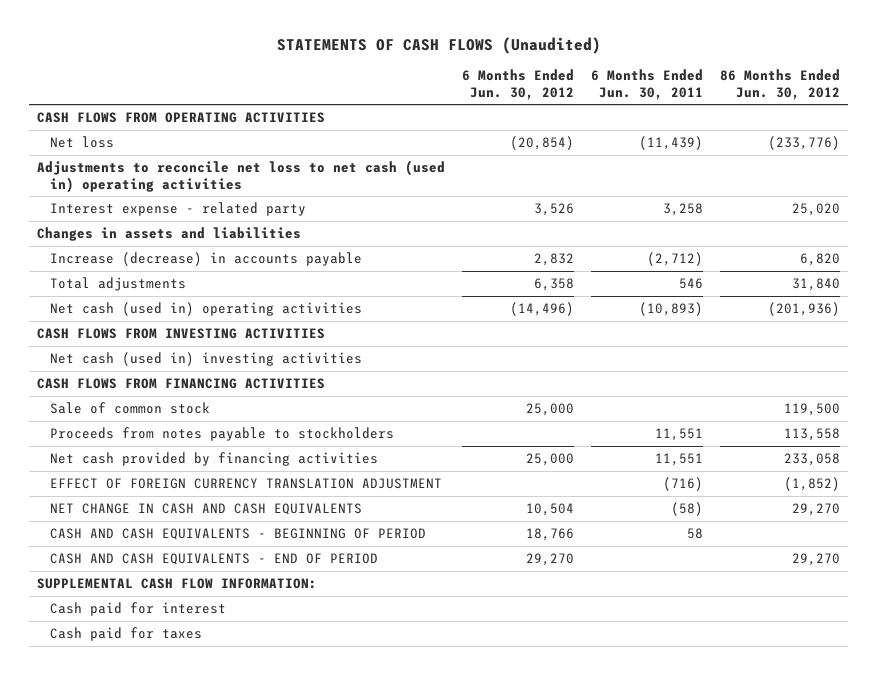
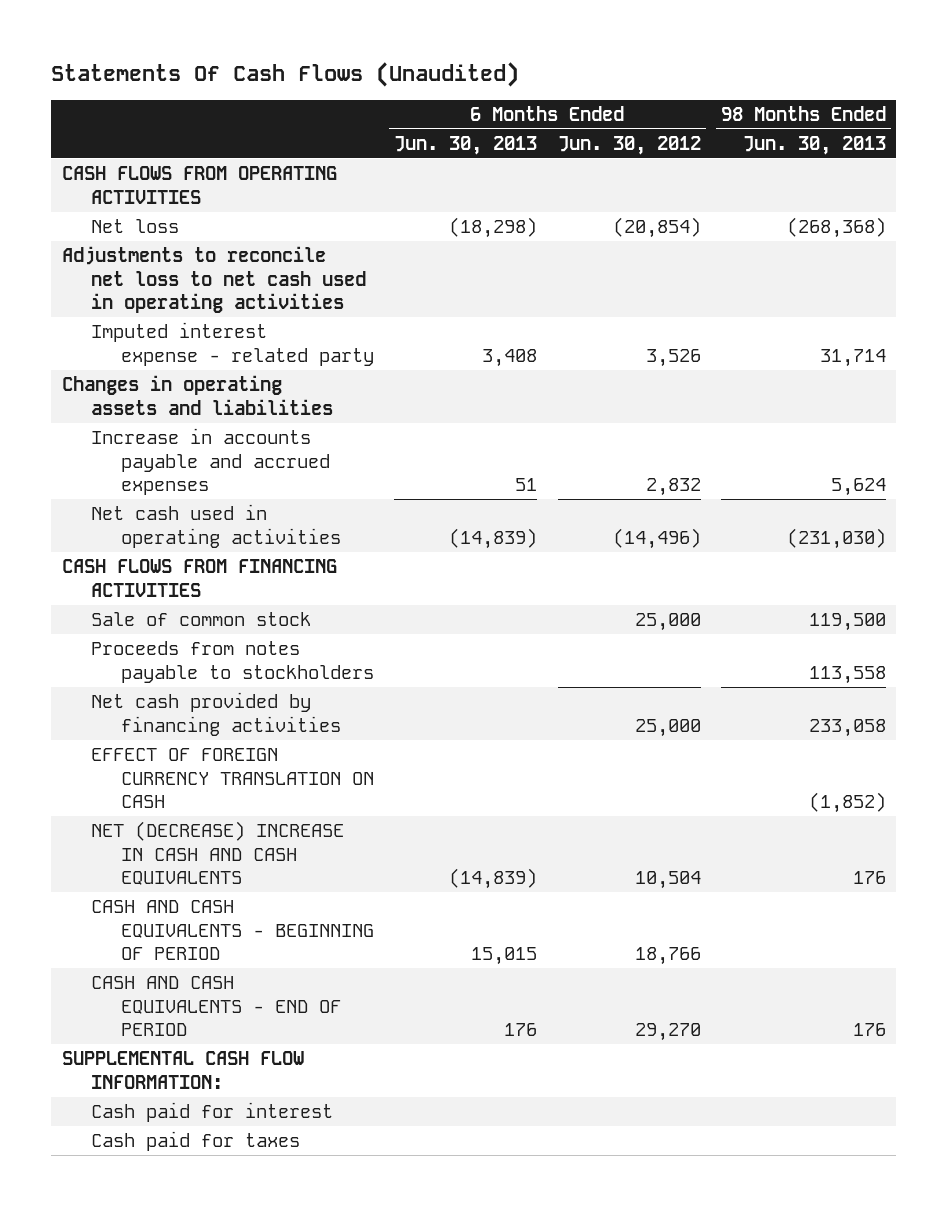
- STATEMENTS OF CASH FLOWS (Unaudited)
+ Statements Of Cash Flows (Unaudited)
- | 6 Months Ended Jun. 30, 2012 | 6 Months Ended Jun. 30, 2011 | 86 Months Ended Jun. 30, 2012
+ | 6 Months Ended Jun. 30, 2013 | 6 Months Ended Jun. 30, 2012 | 98 Months Ended Jun. 30, 2013
- Adjustments to reconcile net loss to net cash (used in) operating activities
- Interest expense - related party | 3,526 | 3,258 | 25,020
- Changes in assets and liabilities
- Increase (decrease) in accounts payable | 2,832 | (2,712) | 6,820
- Total adjustments | 6,358 | 546 | 31,840
- Net cash (used in) operating activities | (14,496) | (10,893) | (201,936)
- CASH FLOWS FROM INVESTING ACTIVITIES
- Net cash (used in) investing activities
+ Adjustments to reconcile net loss to net cash used in operating activities
+ Imputed interest expense - related party | 3,408 | 3,526 | 31,714
+ Changes in operating assets and liabilities
+ Increase in accounts payable and accrued expenses | 51 | 2,832 | 5,624
+ Net cash used in operating activities | (14,839) | (14,496) | (231,030)
- EFFECT OF FOREIGN CURRENCY TRANSLATION ADJUSTMENT | | (716) | (1,852)
- NET CHANGE IN CASH AND CASH EQUIVALENTS | 10,504 | (58) | 29,270
+ EFFECT OF FOREIGN CURRENCY TRANSLATION ON CASH | | | (1,852)
+ NET (DECREASE) INCREASE IN CASH AND CASH EQUIVALENTS | (14,839) | 10,504 | 176

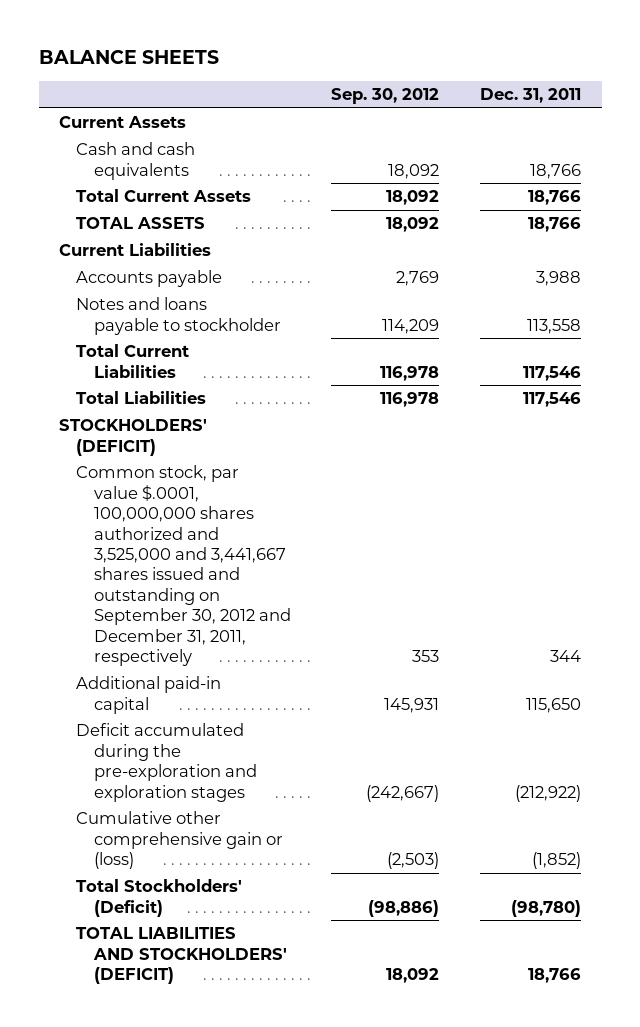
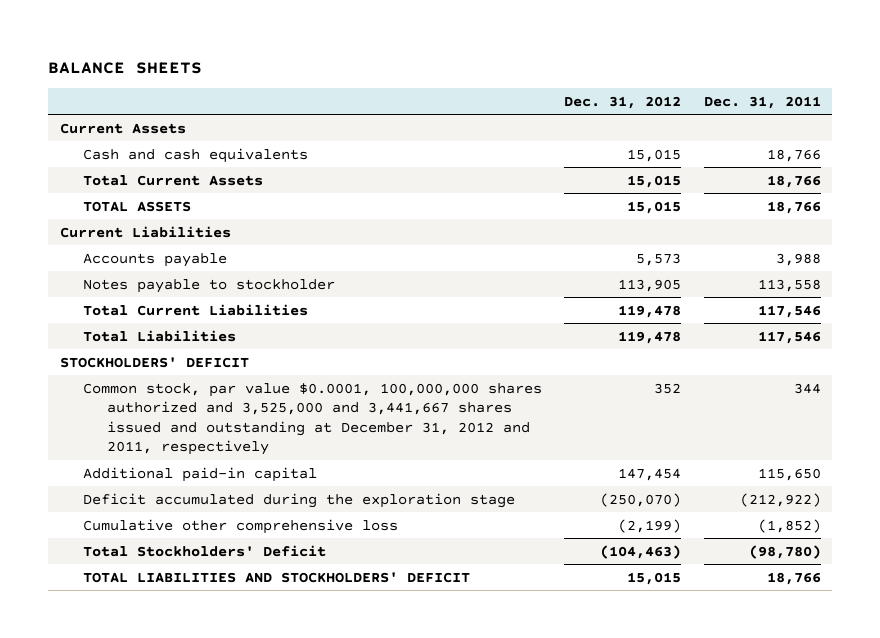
- | Sep. 30, 2012 | Dec. 31, 2011
+ | Dec. 31, 2012 | Dec. 31, 2011
- Notes and loans payable to stockholder | 114,209 | 113,558
+ Notes payable to stockholder | 113,905 | 113,558
- STOCKHOLDERS' (DEFICIT)
- Common stock, par value $.0001, 100,000,000 shares authorized and 3,525,000 and 3,441,667 shares issued and outstanding on September 30, 2012 and December 31, 2011, respectively | 353 | 344
+ STOCKHOLDERS' DEFICIT
+ Common stock, par value $0.0001, 100,000,000 shares authorized and 3,525,000 and 3,441,667 shares issued and outstanding at December 31, 2012 and 2011, respectively | 352 | 344
- Deficit accumulated during the pre-exploration and exploration stages | (242,667) | (212,922)
- Cumulative other comprehensive gain or (loss) | (2,503) | (1,852)
- Total Stockholders' (Deficit) | (98,886) | (98,780)
- TOTAL LIABILITIES AND STOCKHOLDERS' (DEFICIT) | 18,092 | 18,766
+ Deficit accumulated during the exploration stage | (250,070) | (212,922)
+ Cumulative other comprehensive loss | (2,199) | (1,852)
+ Total Stockholders' Deficit | (104,463) | (98,780)
+ TOTAL LIABILITIES AND STOCKHOLDERS' DEFICIT | 15,015 | 18,766

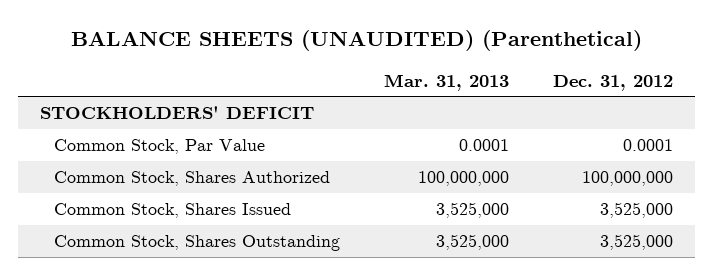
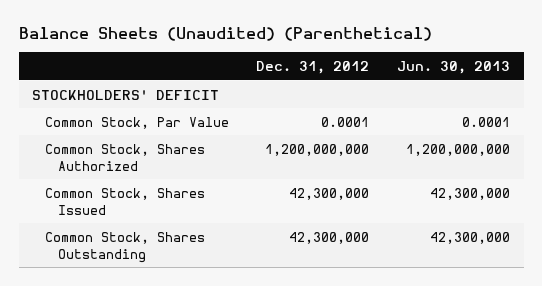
- BALANCE SHEETS (UNAUDITED) (Parenthetical)
+ Balance Sheets (Unaudited) (Parenthetical)
- | Mar. 31, 2013 | Dec. 31, 2012
+ | Dec. 31, 2012 | Jun. 30, 2013
- Common Stock, Shares Authorized | 100,000,000 | 100,000,000
- Common Stock, Shares Issued | 3,525,000 | 3,525,000
- Common Stock, Shares Outstanding | 3,525,000 | 3,525,000
+ Common Stock, Shares Authorized | 1,200,000,000 | 1,200,000,000
+ Common Stock, Shares Issued | 42,300,000 | 42,300,000
+ Common Stock, Shares Outstanding | 42,300,000 | 42,300,000

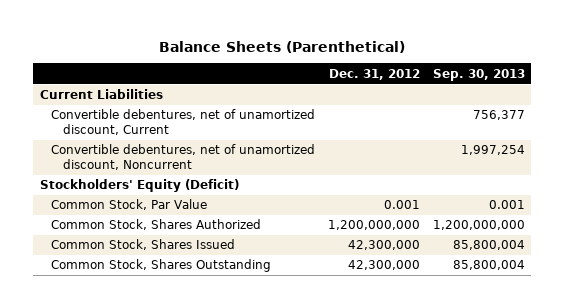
- Balance Sheets (Unaudited) (Parenthetical)
+ Balance Sheets (Parenthetical)
- | Dec. 31, 2012 | Jun. 30, 2013
+ | Dec. 31, 2012 | Sep. 30, 2013
- STOCKHOLDERS' DEFICIT
- Common Stock, Par Value | 0.0001 | 0.0001
+ Current Liabilities
+ Convertible debentures, net of unamortized discount, Current | | 756,377
+ Convertible debentures, net of unamortized discount, Noncurrent | | 1,997,254
+ Stockholders' Equity (Deficit)
+ Common Stock, Par Value | 0.001 | 0.001

